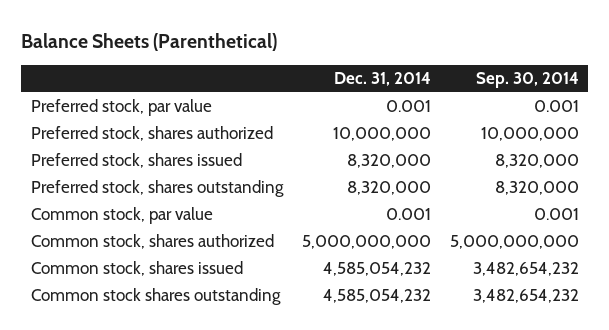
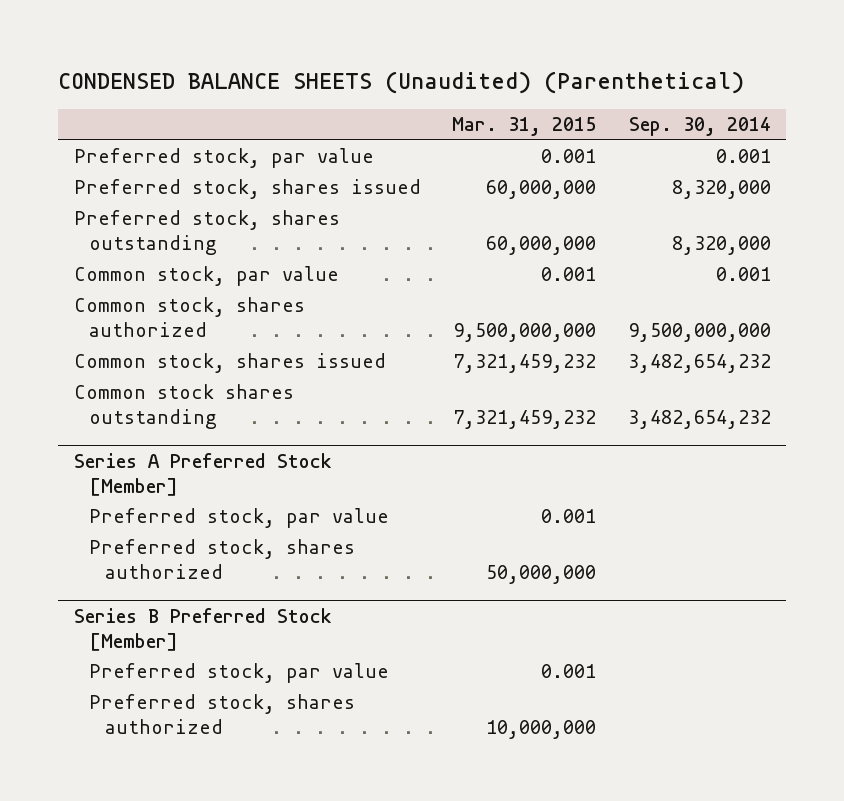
- Balance Sheets (Parenthetical)
+ CONDENSED BALANCE SHEETS (Unaudited) (Parenthetical)
- | Dec. 31, 2014 | Sep. 30, 2014
+ | Mar. 31, 2015 | Sep. 30, 2014
- Preferred stock, shares authorized | 10,000,000 | 10,000,000
- Common stock, shares authorized | 5,000,000,000 | 5,000,000,000
+ Common stock, shares authorized | 9,500,000,000 | 9,500,000,000
+ Series A Preferred Stock [Member]
+ Preferred stock, par value | 0.001 |
+ Preferred stock, shares authorized | 50,000,000 |
+ Series B Preferred Stock [Member]
+ Preferred stock, par value | 0.001 |
+ Preferred stock, shares authorized | 10,000,000 |

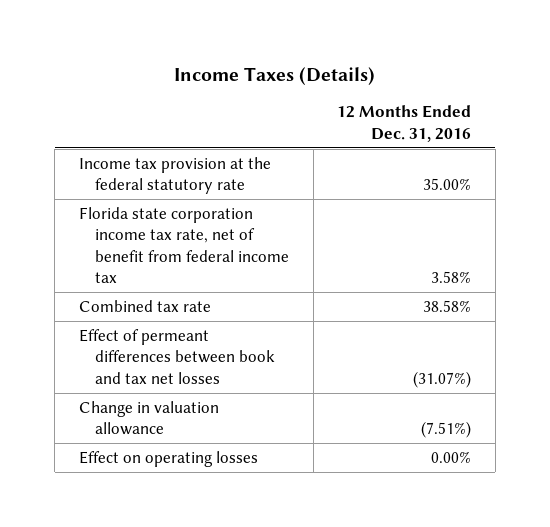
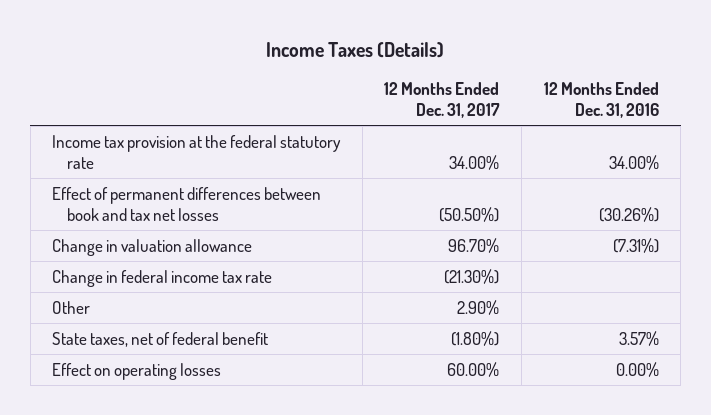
- | 12 Months Ended Dec. 31, 2016
+ | 12 Months Ended Dec. 31, 2017 | 12 Months Ended Dec. 31, 2016
- Income tax provision at the federal statutory rate | 35.00%
- Florida state corporation income tax rate, net of benefit from federal income tax | 3.58%
- Combined tax rate | 38.58%
- Effect of permeant differences between book and tax net losses | (31.07%)
- Change in valuation allowance | (7.51%)
+ Income tax provision at the federal statutory rate | 34.00% | 34.00%
+ Effect of permanent differences between book and tax net losses | (50.50%) | (30.26%)
+ Change in valuation allowance | 96.70% | (7.31%)
+ Change in federal income tax rate | (21.30%) |
+ Other | 2.90% |
+ State taxes, net of federal benefit | (1.80%) | 3.57%

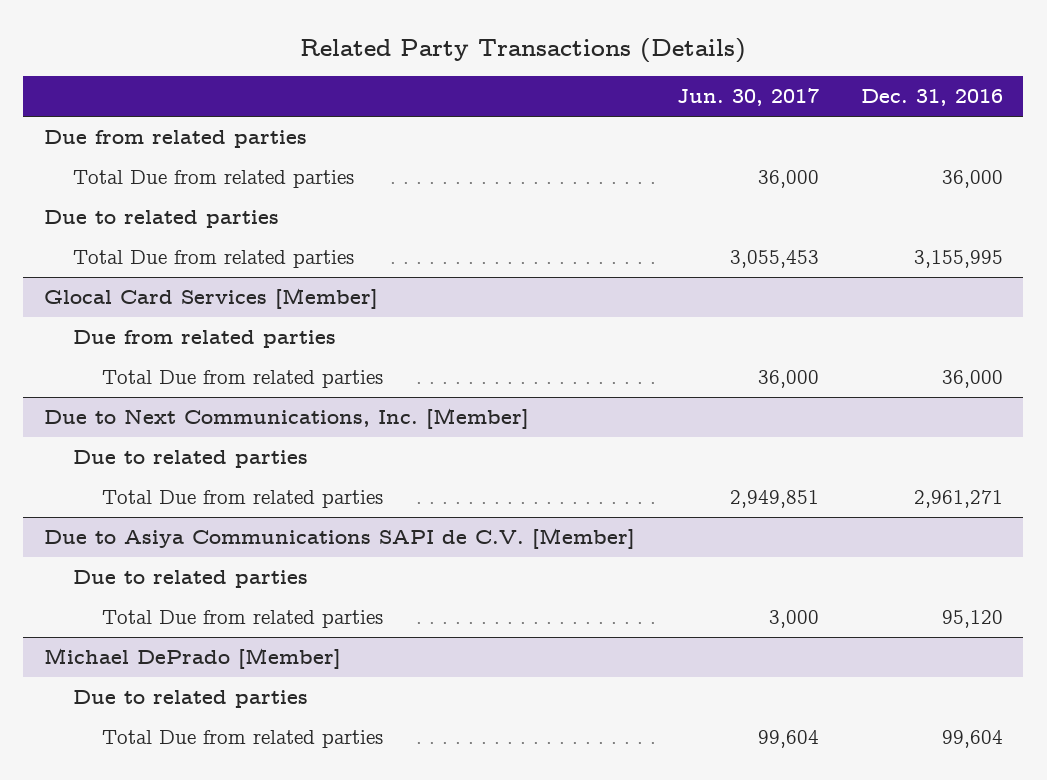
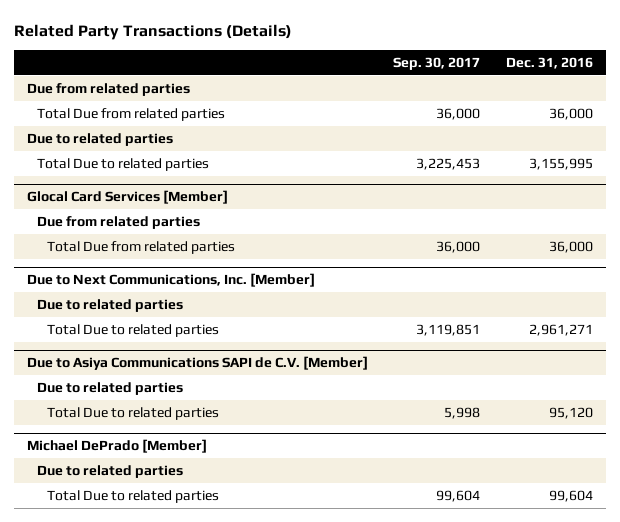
- | Jun. 30, 2017 | Dec. 31, 2016
+ | Sep. 30, 2017 | Dec. 31, 2016
- Total Due from related parties | 3,055,453 | 3,155,995
+ Total Due to related parties | 3,225,453 | 3,155,995
@ Due to Next Communications, Inc. [Member]
- Total Due from related parties | 2,949,851 | 2,961,271
+ Total Due to related parties | 3,119,851 | 2,961,271
@ Due to Asiya Communications SAPI de C.V. [Member]
- Total Due from related parties | 3,000 | 95,120
+ Total Due to related parties | 5,998 | 95,120
@ Michael DePrado [Member]
- Total Due from related parties | 99,604 | 99,604
+ Total Due to related parties | 99,604 | 99,604

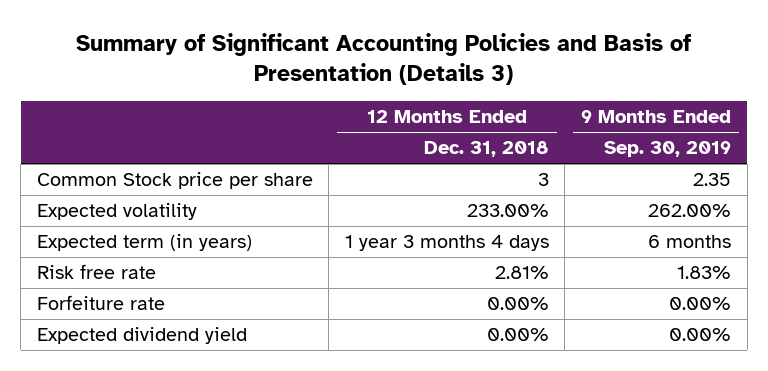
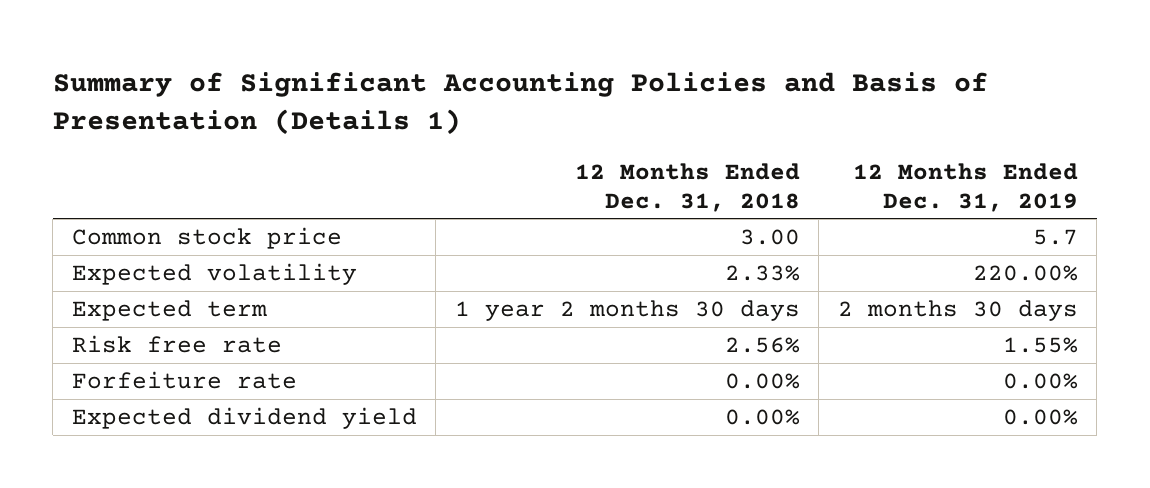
- Summary of Significant Accounting Policies and Basis of Presentation (Details 3)
+ Summary of Significant Accounting Policies and Basis of Presentation (Details 1)
- | 12 Months Ended Dec. 31, 2018 | 9 Months Ended Sep. 30, 2019
+ | 12 Months Ended Dec. 31, 2018 | 12 Months Ended Dec. 31, 2019
- Common Stock price per share | 3 | 2.35
- Expected volatility | 233.00% | 262.00%
- Expected term (in years) | 1 year 3 months 4 days | 6 months
- Risk free rate | 2.81% | 1.83%
+ Common stock price | 3.00 | 5.7
+ Expected volatility | 2.33% | 220.00%
+ Expected term | 1 year 2 months 30 days | 2 months 30 days
+ Risk free rate | 2.56% | 1.55%

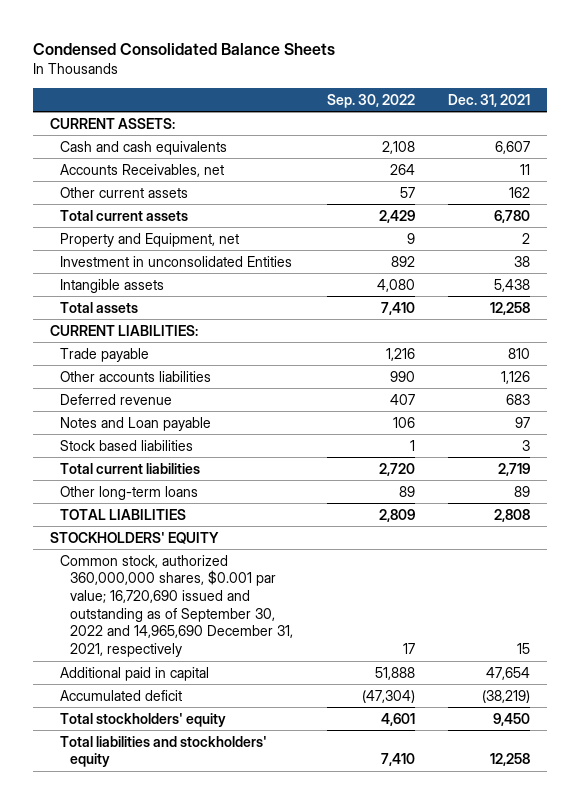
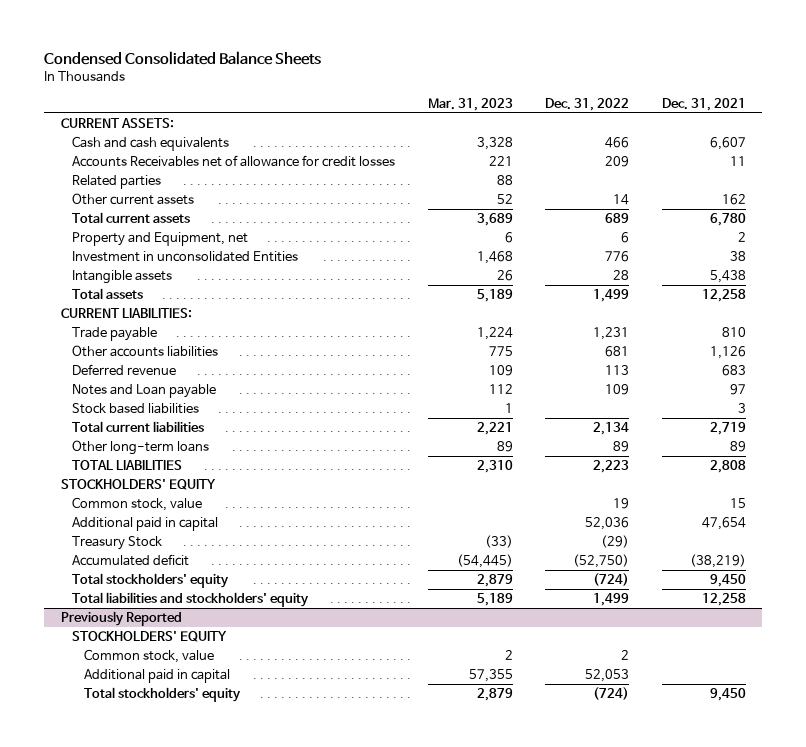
- | Sep. 30, 2022 | Dec. 31, 2021
+ | Mar. 31, 2023 | Dec. 31, 2022 | Dec. 31, 2021
- Accounts Receivables, net | 264 | 11
+ Accounts Receivables net of allowance for credit losses | 221 | 209 | 11
+ Related parties | 88 | |
- Common stock, authorized 360,000,000 shares, $0.001 par value; 16,720,690 issued and outstanding as of September 30, 2022 and 14,965,690 December 31, 2021, respectively | 17 | 15
+ Common stock, value | | 19 | 15
+ Treasury Stock | (33) | (29) |
+ Previously Reported
+ STOCKHOLDERS' EQUITY
+ Common stock, value | 2 | 2 |
+ Additional paid in capital | 57,355 | 52,053 |
+ Total stockholders' equity | 2,879 | (724) | 9,450

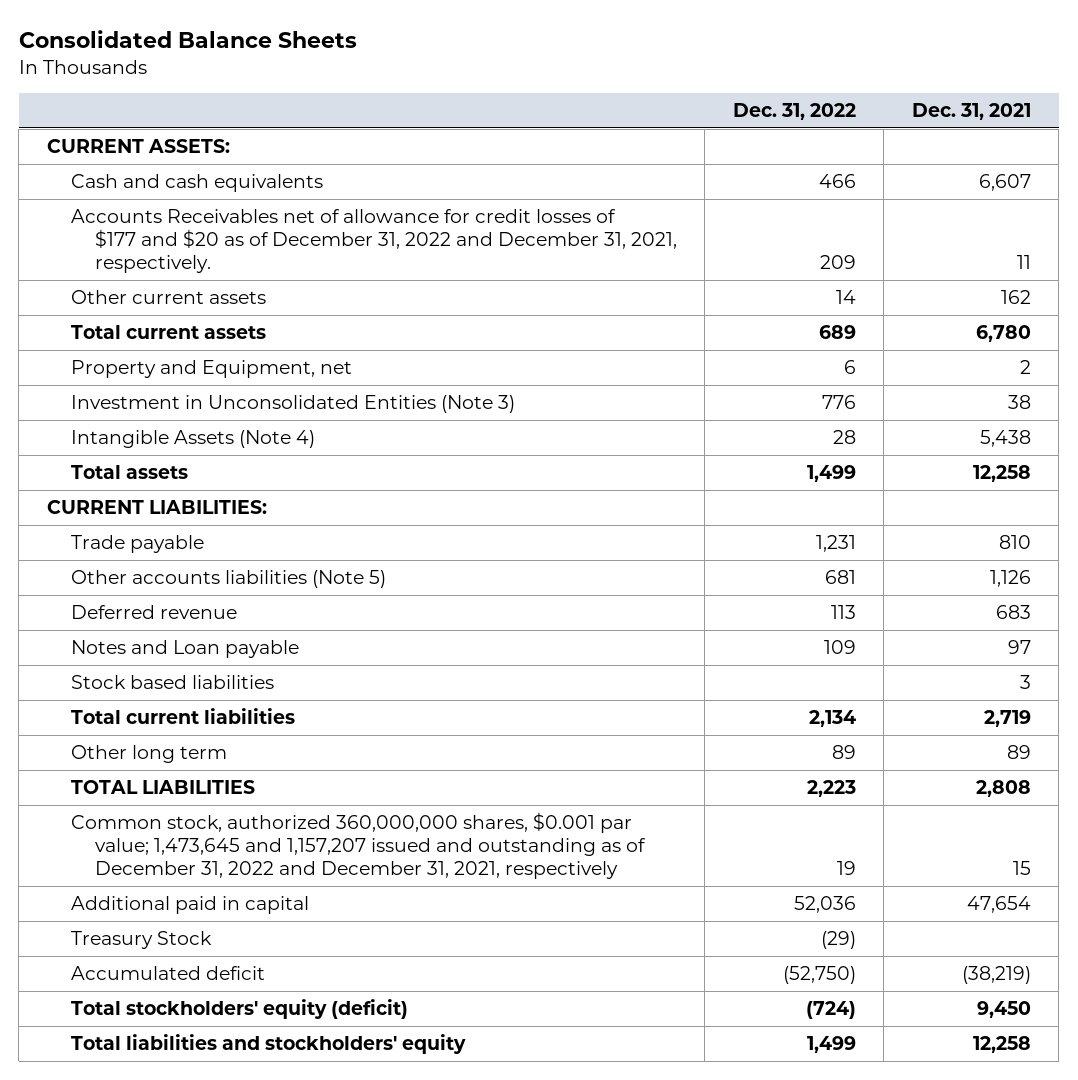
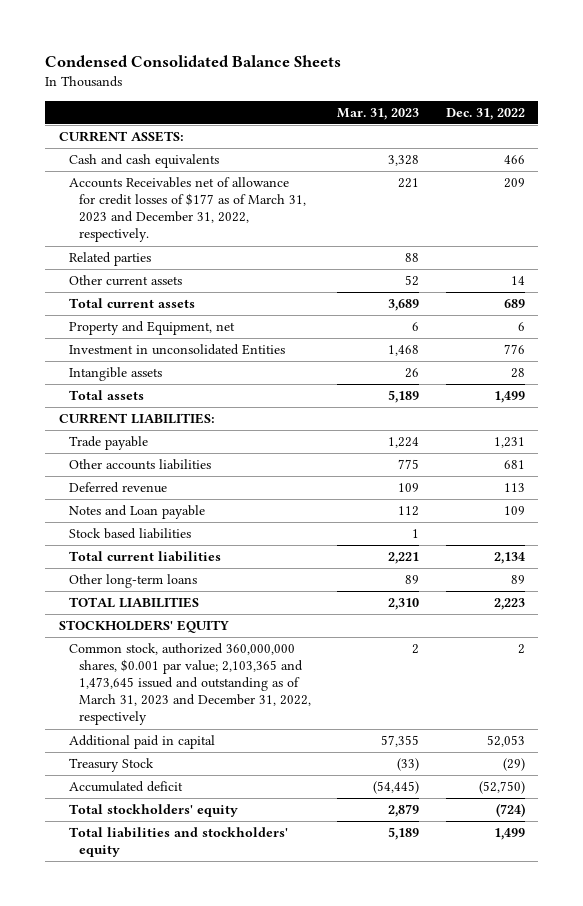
- Consolidated Balance Sheets
+ Condensed Consolidated Balance Sheets
- | Dec. 31, 2022 | Dec. 31, 2021
+ | Mar. 31, 2023 | Dec. 31, 2022
- Accounts Receivables net of allowance for credit losses of $177 and $20 as of December 31, 2022 and December 31, 2021, respectively. | 209 | 11
+ Accounts Receivables net of allowance for credit losses of $177 as of March 31, 2023 and December 31, 2022, respectively. | 221 | 209
+ Related parties | 88 |
- Investment in Unconsolidated Entities (Note 3) | 776 | 38
- Intangible Assets (Note 4) | 28 | 5,438
+ Investment in unconsolidated Entities | 1,468 | 776
+ Intangible assets | 26 | 28
- Other accounts liabilities (Note 5) | 681 | 1,126
+ Other accounts liabilities | 775 | 681
- Other long term | 89 | 89
+ Other long-term loans | 89 | 89
- Common stock, authorized 360,000,000 shares, $0.001 par value; 1,473,645 and 1,157,207 issued and outstanding as of December 31, 2022 and December 31, 2021, respectively | 19 | 15
- Additional paid in capital | 52,036 | 47,654
+ STOCKHOLDERS' EQUITY
+ Common stock, authorized 360,000,000 shares, $0.001 par value; 2,103,365 and 1,473,645 issued and outstanding as of March 31, 2023 and December 31, 2022, respectively | 2 | 2
+ Additional paid in capital | 57,355 | 52,053
- Total stockholders' equity (deficit) | (724) | 9,450
+ Total stockholders' equity | 2,879 | (724)

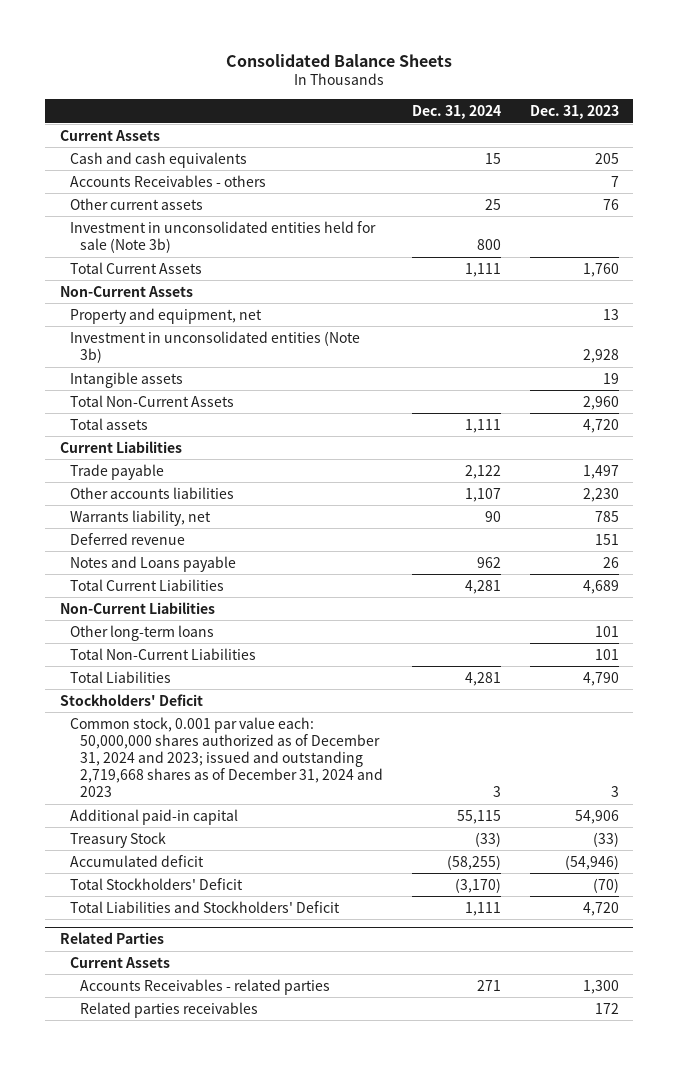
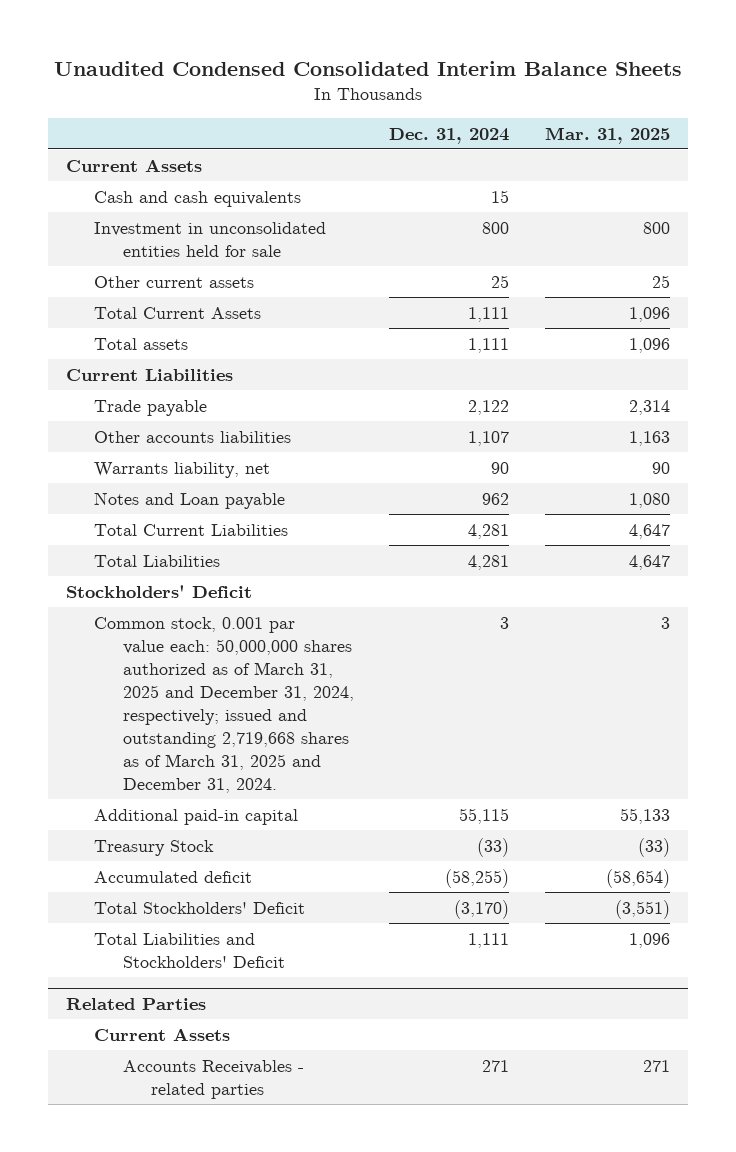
- Consolidated Balance Sheets
+ Unaudited Condensed Consolidated Interim Balance Sheets
- | Dec. 31, 2024 | Dec. 31, 2023
+ | Dec. 31, 2024 | Mar. 31, 2025
- Accounts Receivables - others | | 7
+ Investment in unconsolidated entities held for sale | 800 | 800
- Investment in unconsolidated entities held for sale (Note 3b) | 800 |
- Non-Current Assets
- Property and equipment, net | | 13
- Investment in unconsolidated entities (Note 3b) | | 2,928
- Intangible assets | | 19
- Total Non-Current Assets | | 2,960
- Deferred revenue | | 151
- Notes and Loans payable | 962 | 26
+ Notes and Loan payable | 962 | 1,080
- Non-Current Liabilities
- Other long-term loans | | 101
- Total Non-Current Liabilities | | 101
- Common stock, 0.001 par value each: 50,000,000 shares authorized as of December 31, 2024 and 2023; issued and outstanding 2,719,668 shares as of December 31, 2024 and 2023 | 3 | 3
+ Common stock, 0.001 par value each: 50,000,000 shares authorized as of March 31, 2025 and December 31, 2024, respectively; issued and outstanding 2,719,668 shares as of March 31, 2025 and December 31, 2024. | 3 | 3
@ Related Parties
- Related parties receivables | | 172

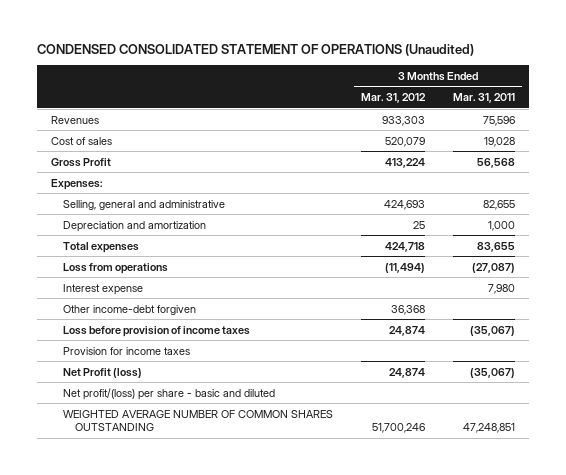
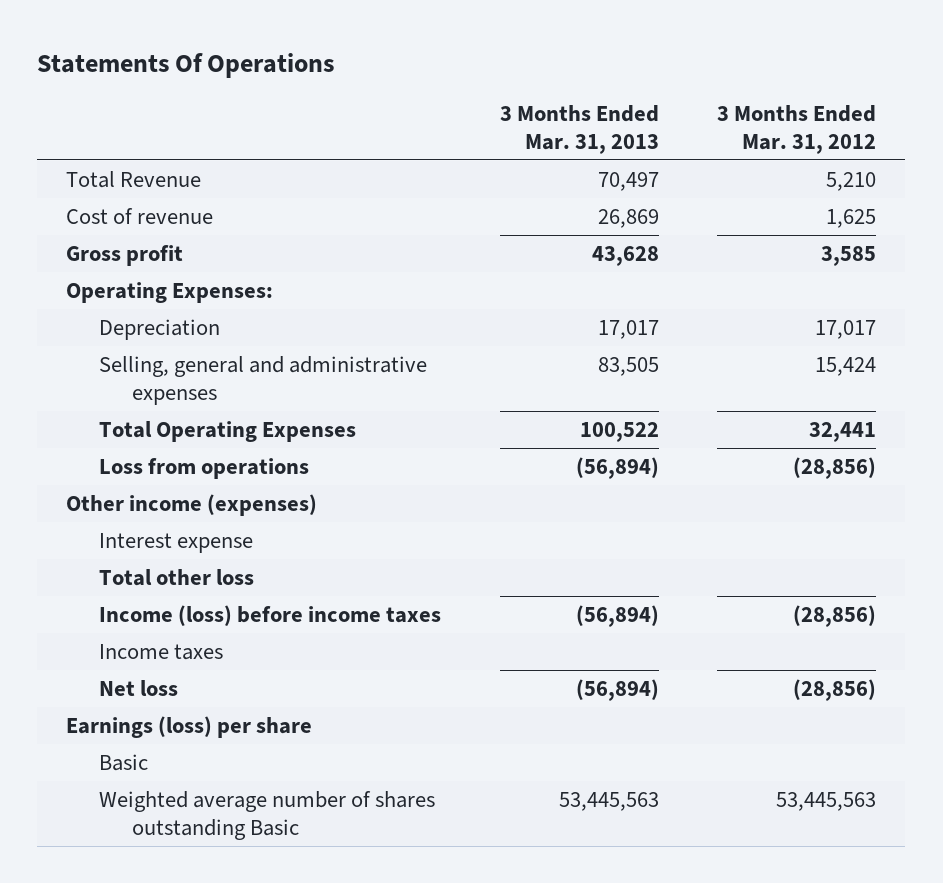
- CONDENSED CONSOLIDATED STATEMENT OF OPERATIONS (Unaudited)
+ Statements Of Operations
- | 3 Months Ended Mar. 31, 2012 | 3 Months Ended Mar. 31, 2011
+ | 3 Months Ended Mar. 31, 2013 | 3 Months Ended Mar. 31, 2012
- Revenues | 933,303 | 75,596
- Cost of sales | 520,079 | 19,028
- Gross Profit | 413,224 | 56,568
- Expenses:
- Selling, general and administrative | 424,693 | 82,655
- Depreciation and amortization | 25 | 1,000
- Total expenses | 424,718 | 83,655
- Loss from operations | (11,494) | (27,087)
+ Total Revenue | 70,497 | 5,210
+ Cost of revenue | 26,869 | 1,625
+ Gross profit | 43,628 | 3,585
+ Operating Expenses:
+ Depreciation | 17,017 | 17,017
+ Selling, general and administrative expenses | 83,505 | 15,424
+ Total Operating Expenses | 100,522 | 32,441
+ Loss from operations | (56,894) | (28,856)
+ Other income (expenses)
- Other income-debt forgiven | 36,368 |
- Loss before provision of income taxes | 24,874 | (35,067)
- Provision for income taxes
- Net Profit (loss) | 24,874 | (35,067)
- Net profit/(loss) per share - basic and diluted
- WEIGHTED AVERAGE NUMBER OF COMMON SHARES OUTSTANDING | 51,700,246 | 47,248,851
+ Total other loss
+ Income (loss) before income taxes | (56,894) | (28,856)
+ Income taxes
+ Net loss | (56,894) | (28,856)
+ Earnings (loss) per share
+ Basic
+ Weighted average number of shares outstanding Basic | 53,445,563 | 53,445,563

